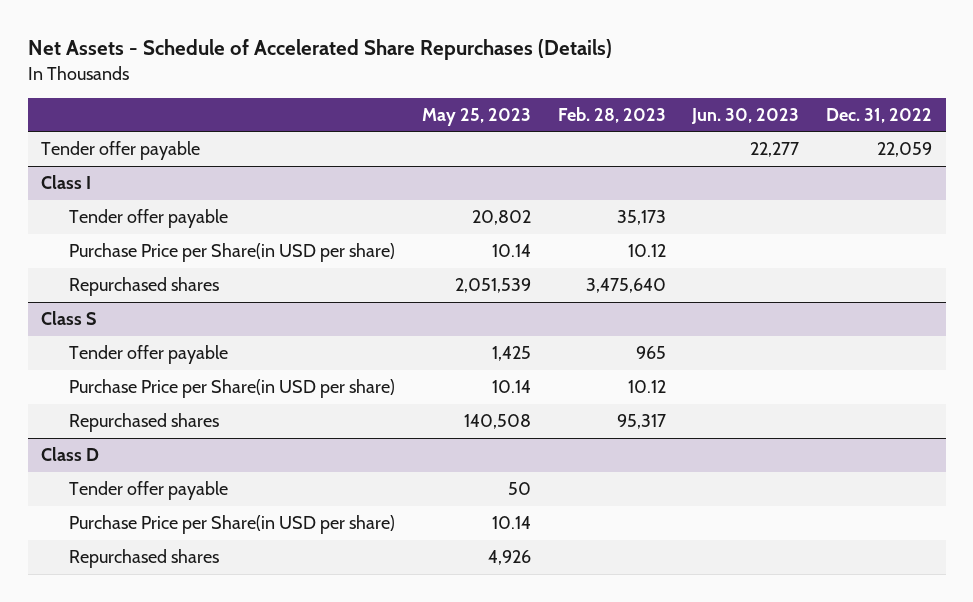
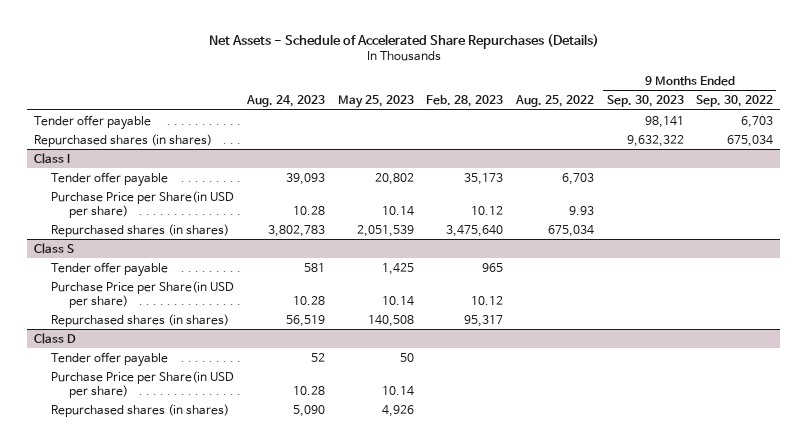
- | May 25, 2023 | Feb. 28, 2023 | Jun. 30, 2023 | Dec. 31, 2022
+ | Aug. 24, 2023 | May 25, 2023 | Feb. 28, 2023 | Aug. 25, 2022 | 9 Months Ended Sep. 30, 2023 | 9 Months Ended Sep. 30, 2022
+ Repurchased shares (in shares) | | | | | 9,632,322 | 675,034
@ Class I
- Repurchased shares | 2,051,539 | 3,475,640 | |
+ Repurchased shares (in shares) | 3,802,783 | 2,051,539 | 3,475,640 | 675,034 | |
@ Class S
- Repurchased shares | 140,508 | 95,317 | |
+ Repurchased shares (in shares) | 56,519 | 140,508 | 95,317 | | |
@ Class D
- Repurchased shares | 4,926 | | |
+ Repurchased shares (in shares) | 5,090 | 4,926 | | | |

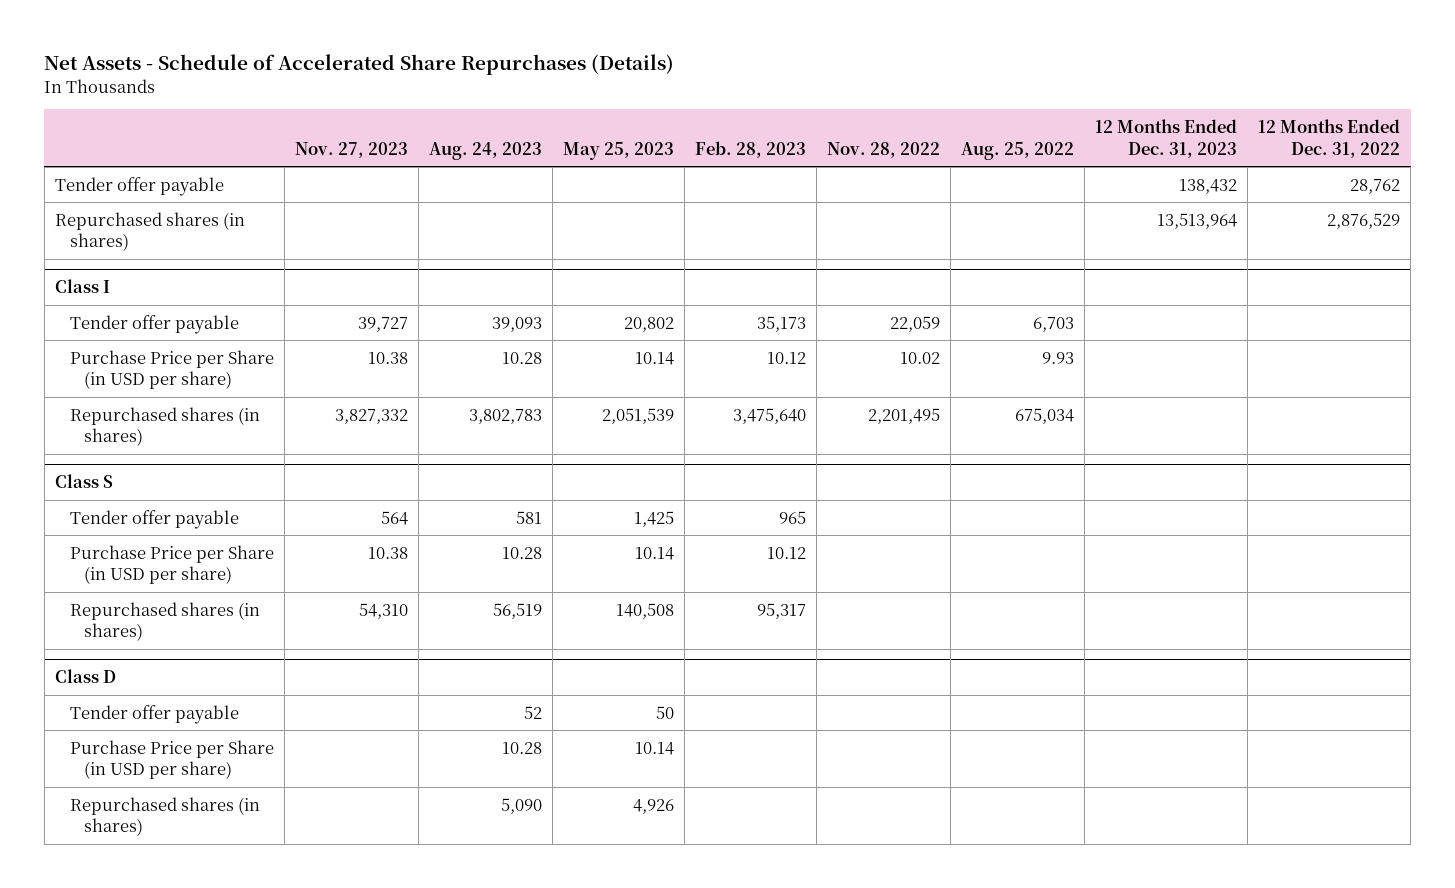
- | Aug. 24, 2023 | May 25, 2023 | Feb. 28, 2023 | Aug. 25, 2022 | 9 Months Ended Sep. 30, 2023 | 9 Months Ended Sep. 30, 2022
+ | Nov. 27, 2023 | Aug. 24, 2023 | May 25, 2023 | Feb. 28, 2023 | Nov. 28, 2022 | Aug. 25, 2022 | 12 Months Ended Dec. 31, 2023 | 12 Months Ended Dec. 31, 2022
@ Class I
- Purchase Price per Share(in USD per share) | 10.28 | 10.14 | 10.12 | 9.93 | |
+ Purchase Price per Share (in USD per share) | 10.38 | 10.28 | 10.14 | 10.12 | 10.02 | 9.93 | |
@ Class S
- Purchase Price per Share(in USD per share) | 10.28 | 10.14 | 10.12 | | |
+ Purchase Price per Share (in USD per share) | 10.38 | 10.28 | 10.14 | 10.12 | | | |
@ Class D
- Purchase Price per Share(in USD per share) | 10.28 | 10.14 | | | |
+ Purchase Price per Share (in USD per share) | | 10.28 | 10.14 | | | | |

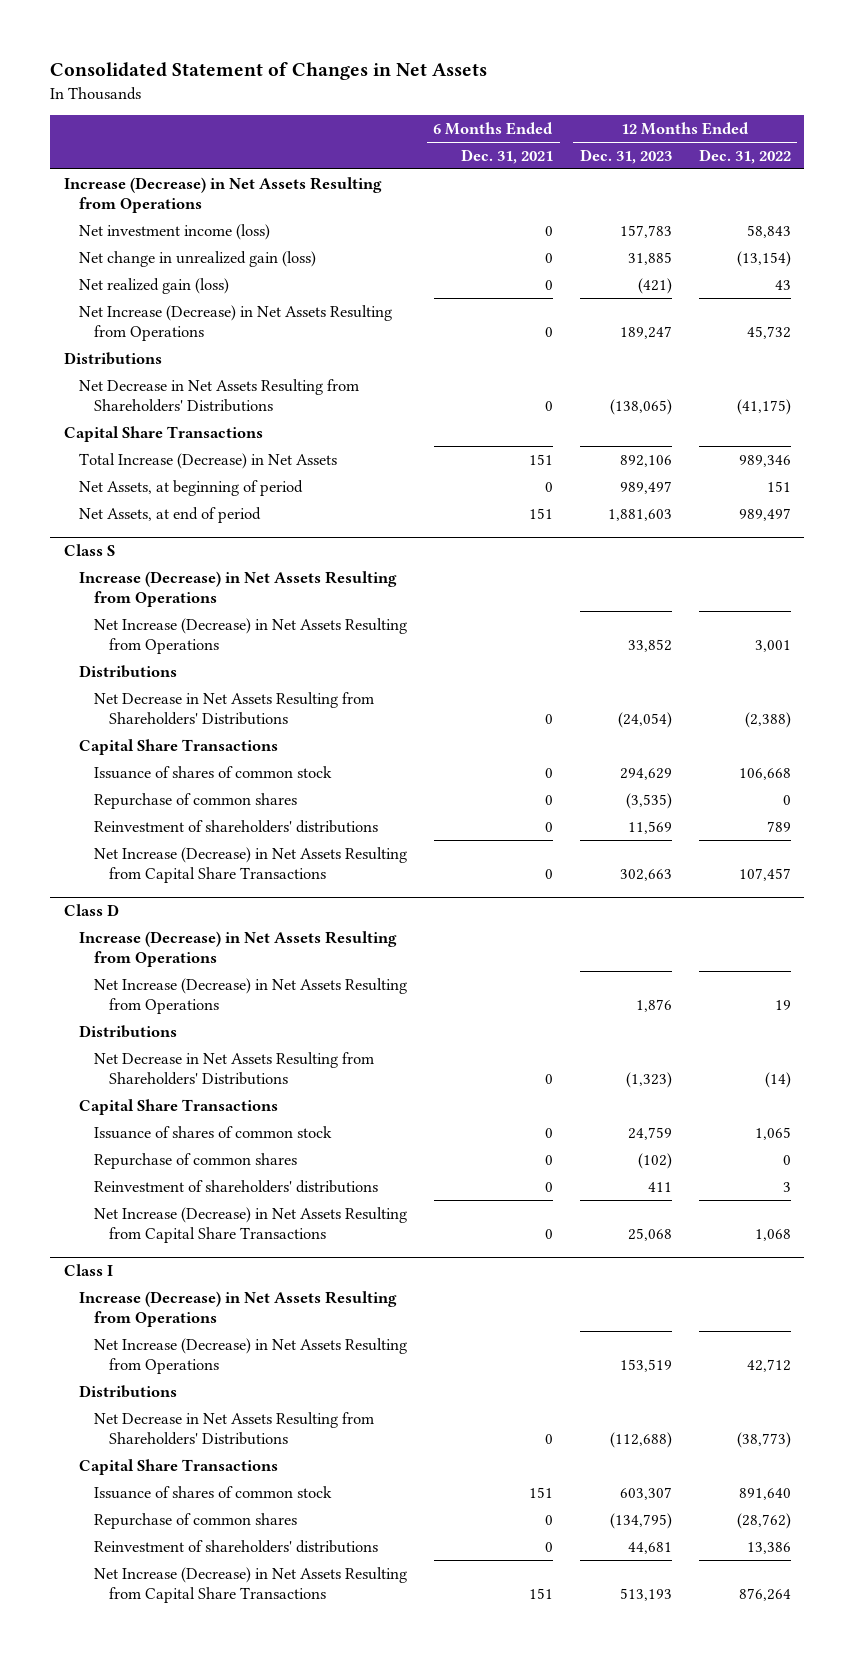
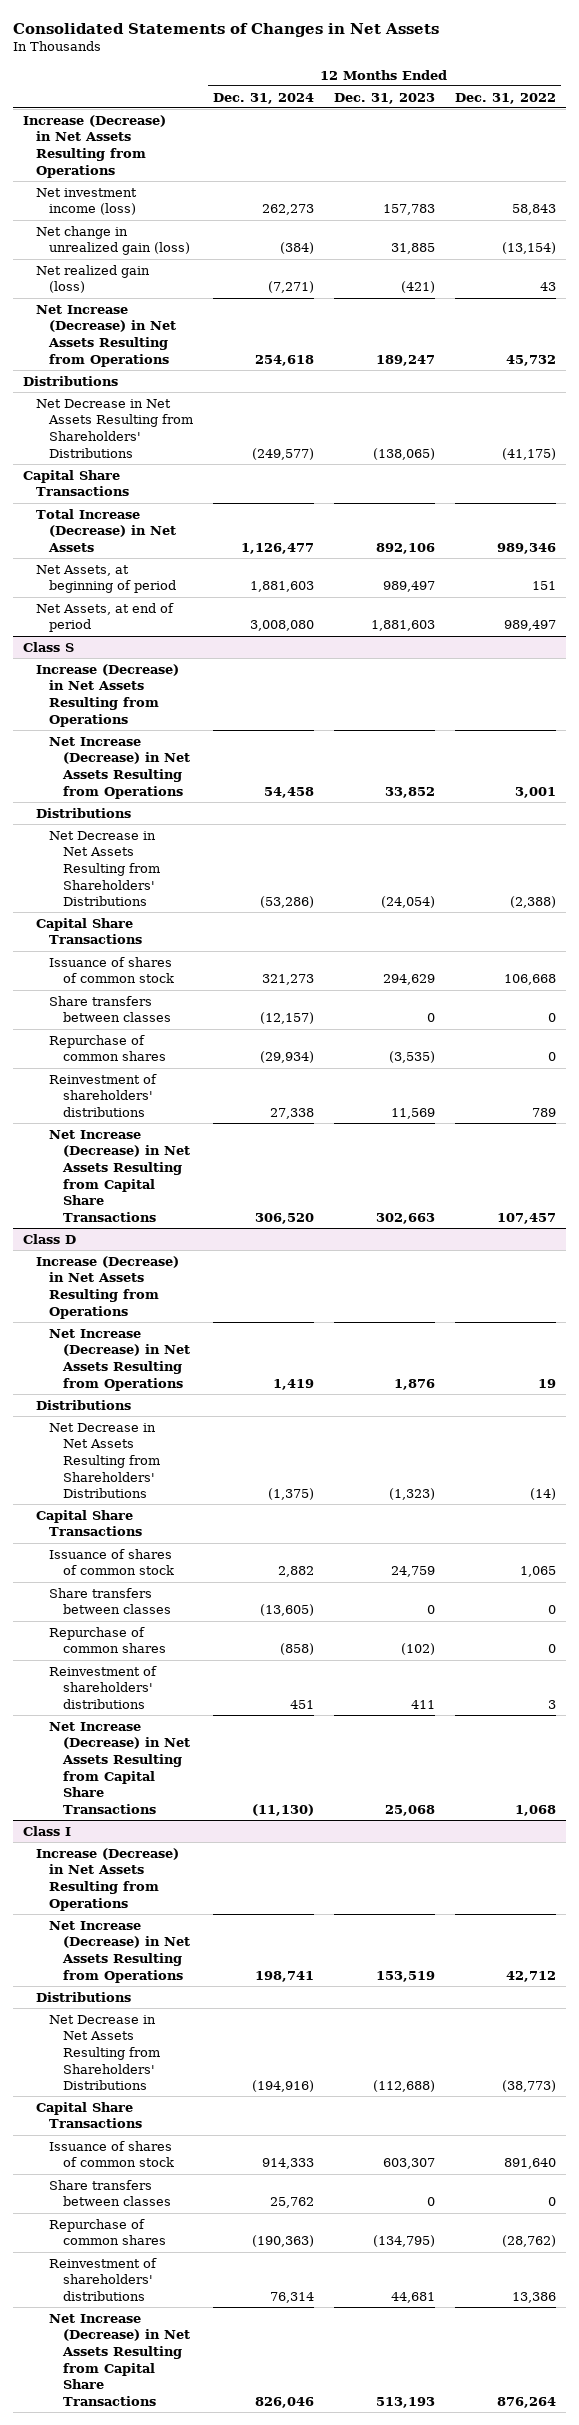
- Consolidated Statement of Changes in Net Assets
+ Consolidated Statements of Changes in Net Assets
- | 6 Months Ended Dec. 31, 2021 | 12 Months Ended Dec. 31, 2023 | 12 Months Ended Dec. 31, 2022
+ | 12 Months Ended Dec. 31, 2024 | 12 Months Ended Dec. 31, 2023 | 12 Months Ended Dec. 31, 2022
@ Class S
+ Share transfers between classes | (12,157) | 0 | 0
@ Class D
+ Share transfers between classes | (13,605) | 0 | 0
@ Class I
+ Share transfers between classes | 25,762 | 0 | 0

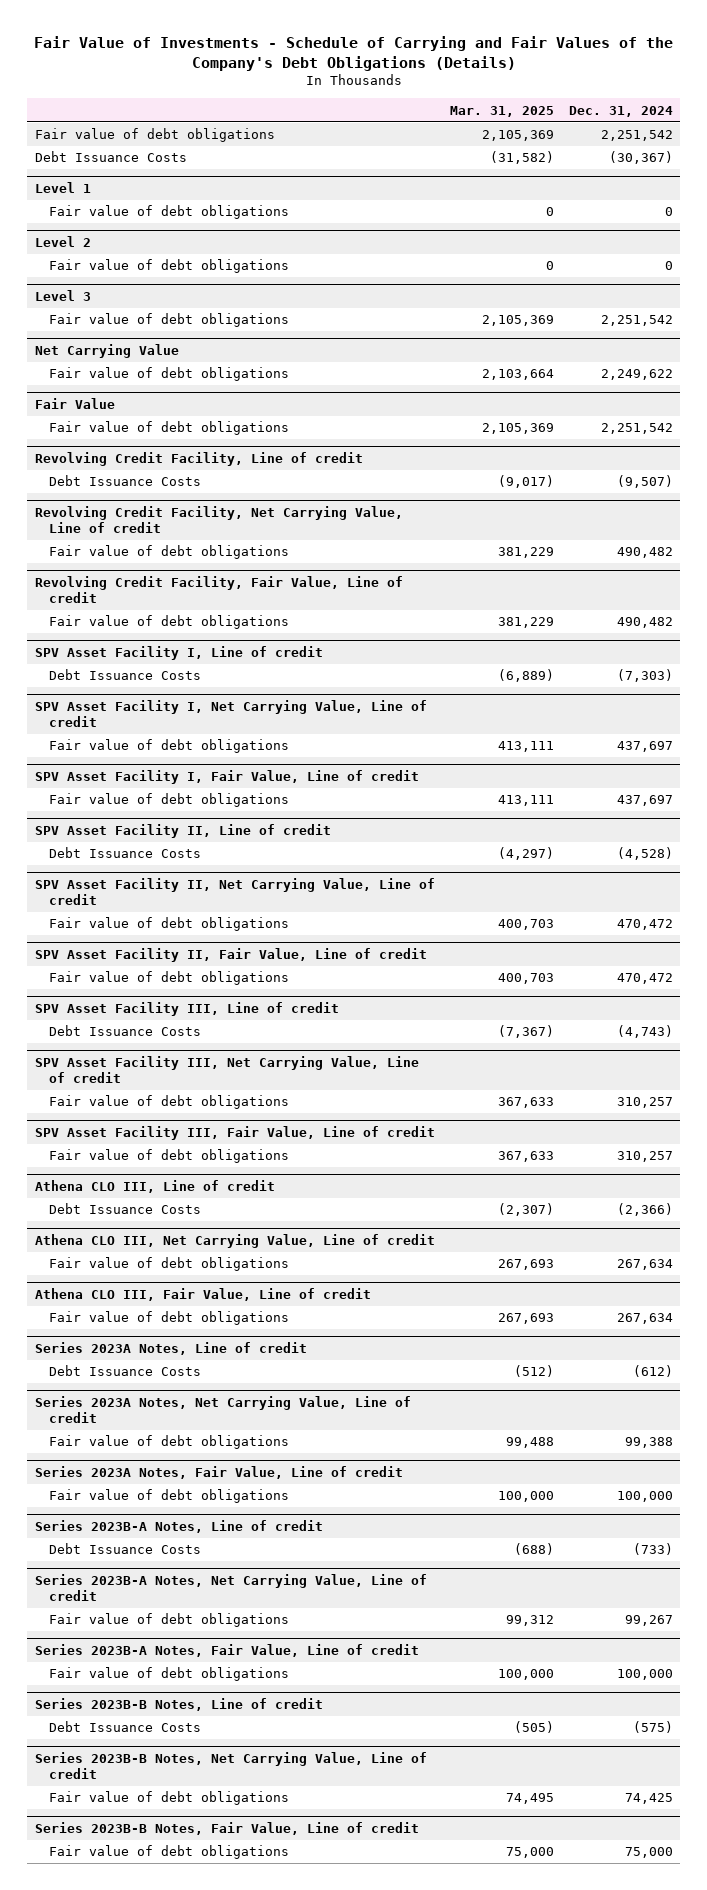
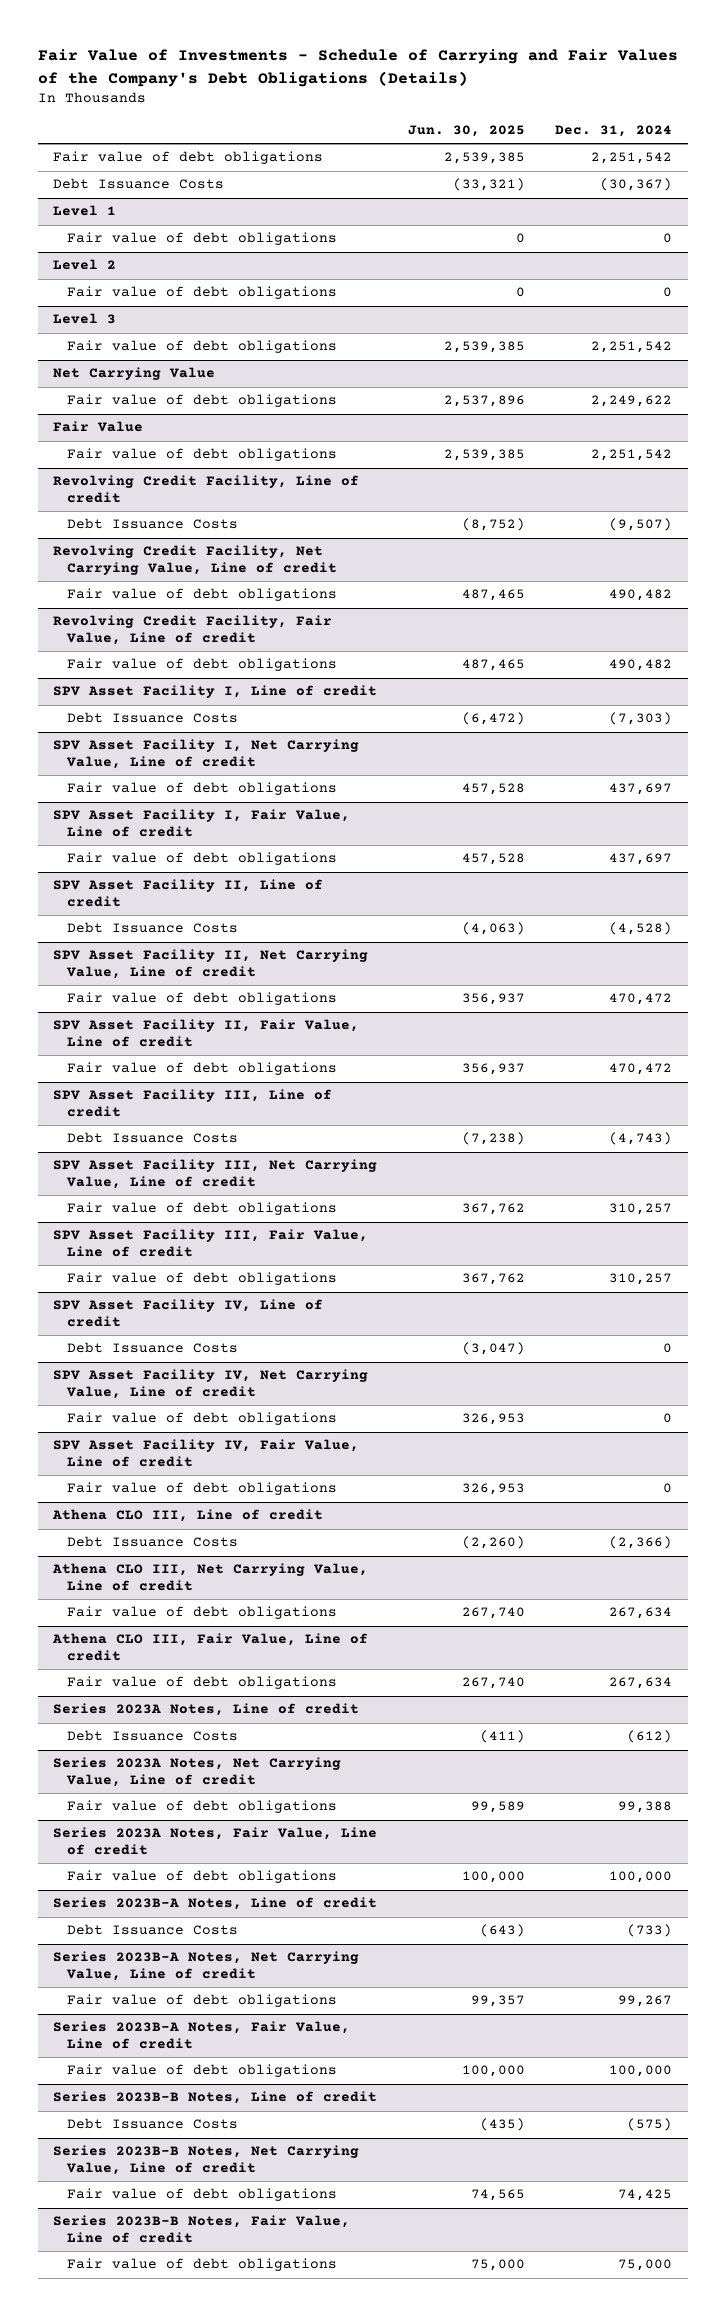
- | Mar. 31, 2025 | Dec. 31, 2024
+ | Jun. 30, 2025 | Dec. 31, 2024
+ SPV Asset Facility IV, Line of credit
+ Debt Issuance Costs | (3,047) | 0
+ SPV Asset Facility IV, Net Carrying Value, Line of credit
+ Fair value of debt obligations | 326,953 | 0
+ SPV Asset Facility IV, Fair Value, Line of credit
+ Fair value of debt obligations | 326,953 | 0

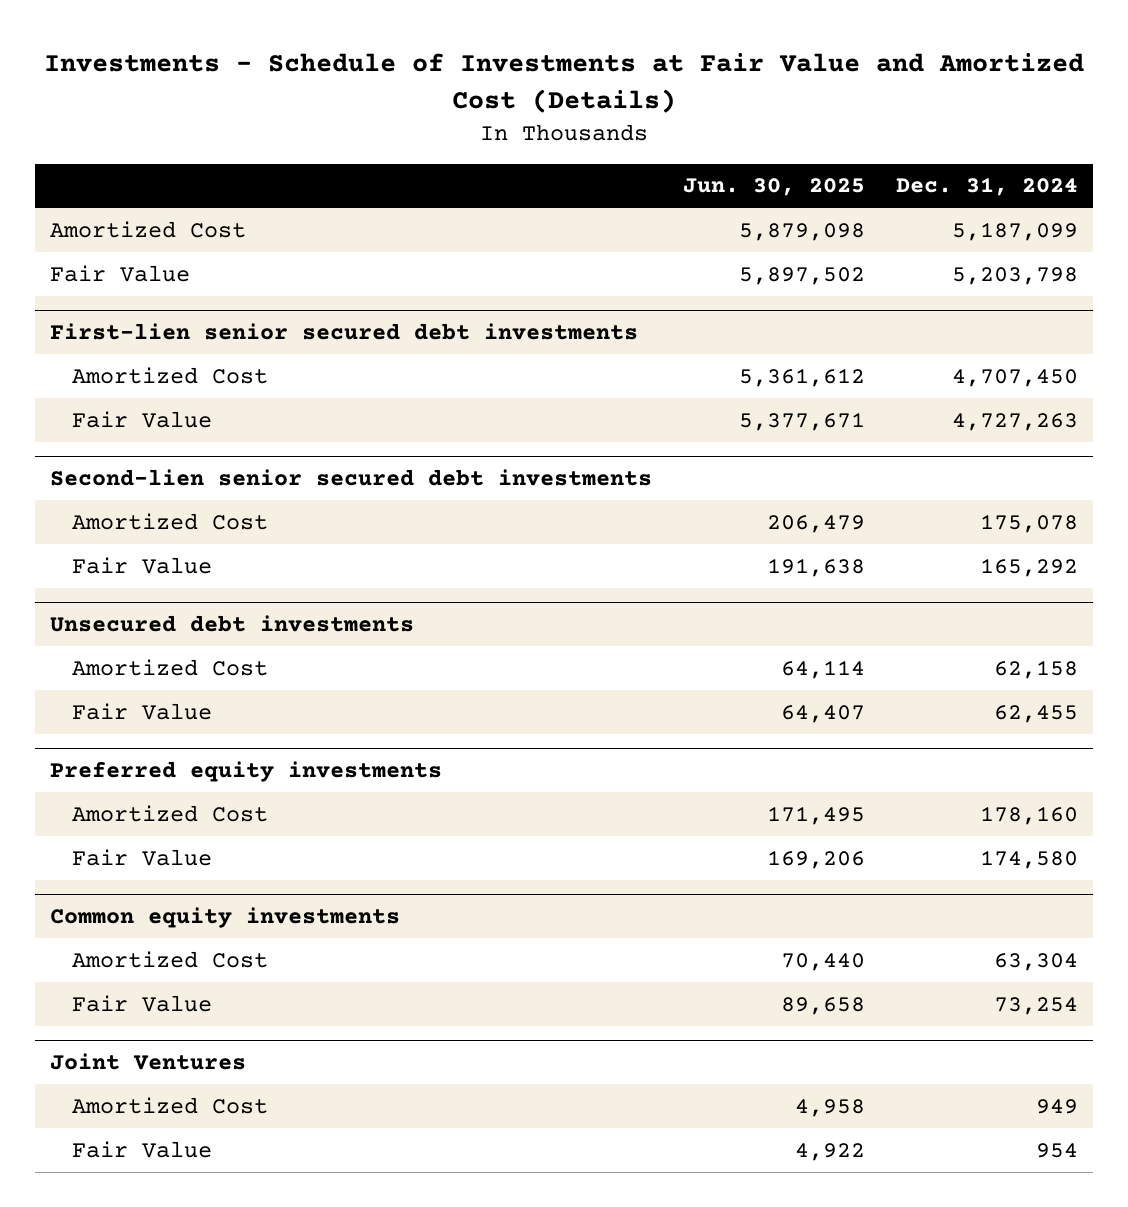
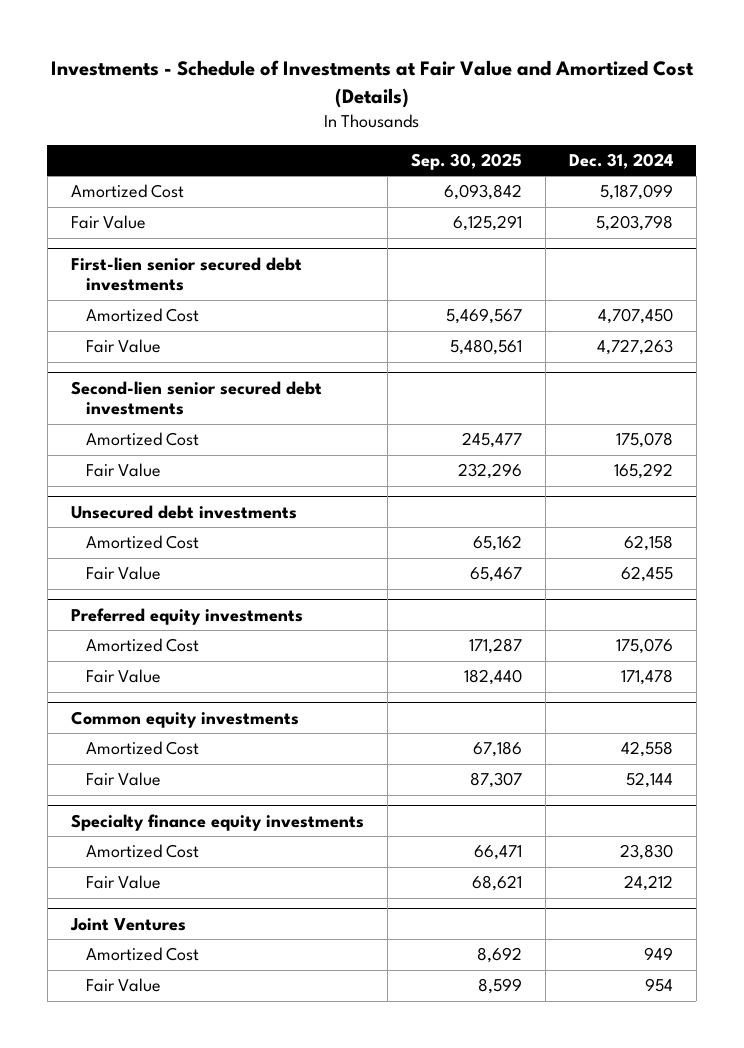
- | Jun. 30, 2025 | Dec. 31, 2024
+ | Sep. 30, 2025 | Dec. 31, 2024
@ Preferred equity investments
- Amortized Cost | 171,495 | 178,160
- Fair Value | 169,206 | 174,580
+ Amortized Cost | 171,287 | 175,076
+ Fair Value | 182,440 | 171,478
@ Common equity investments
- Amortized Cost | 70,440 | 63,304
- Fair Value | 89,658 | 73,254
+ Amortized Cost | 67,186 | 42,558
+ Fair Value | 87,307 | 52,144
+ Specialty finance equity investments
+ Amortized Cost | 66,471 | 23,830
+ Fair Value | 68,621 | 24,212

